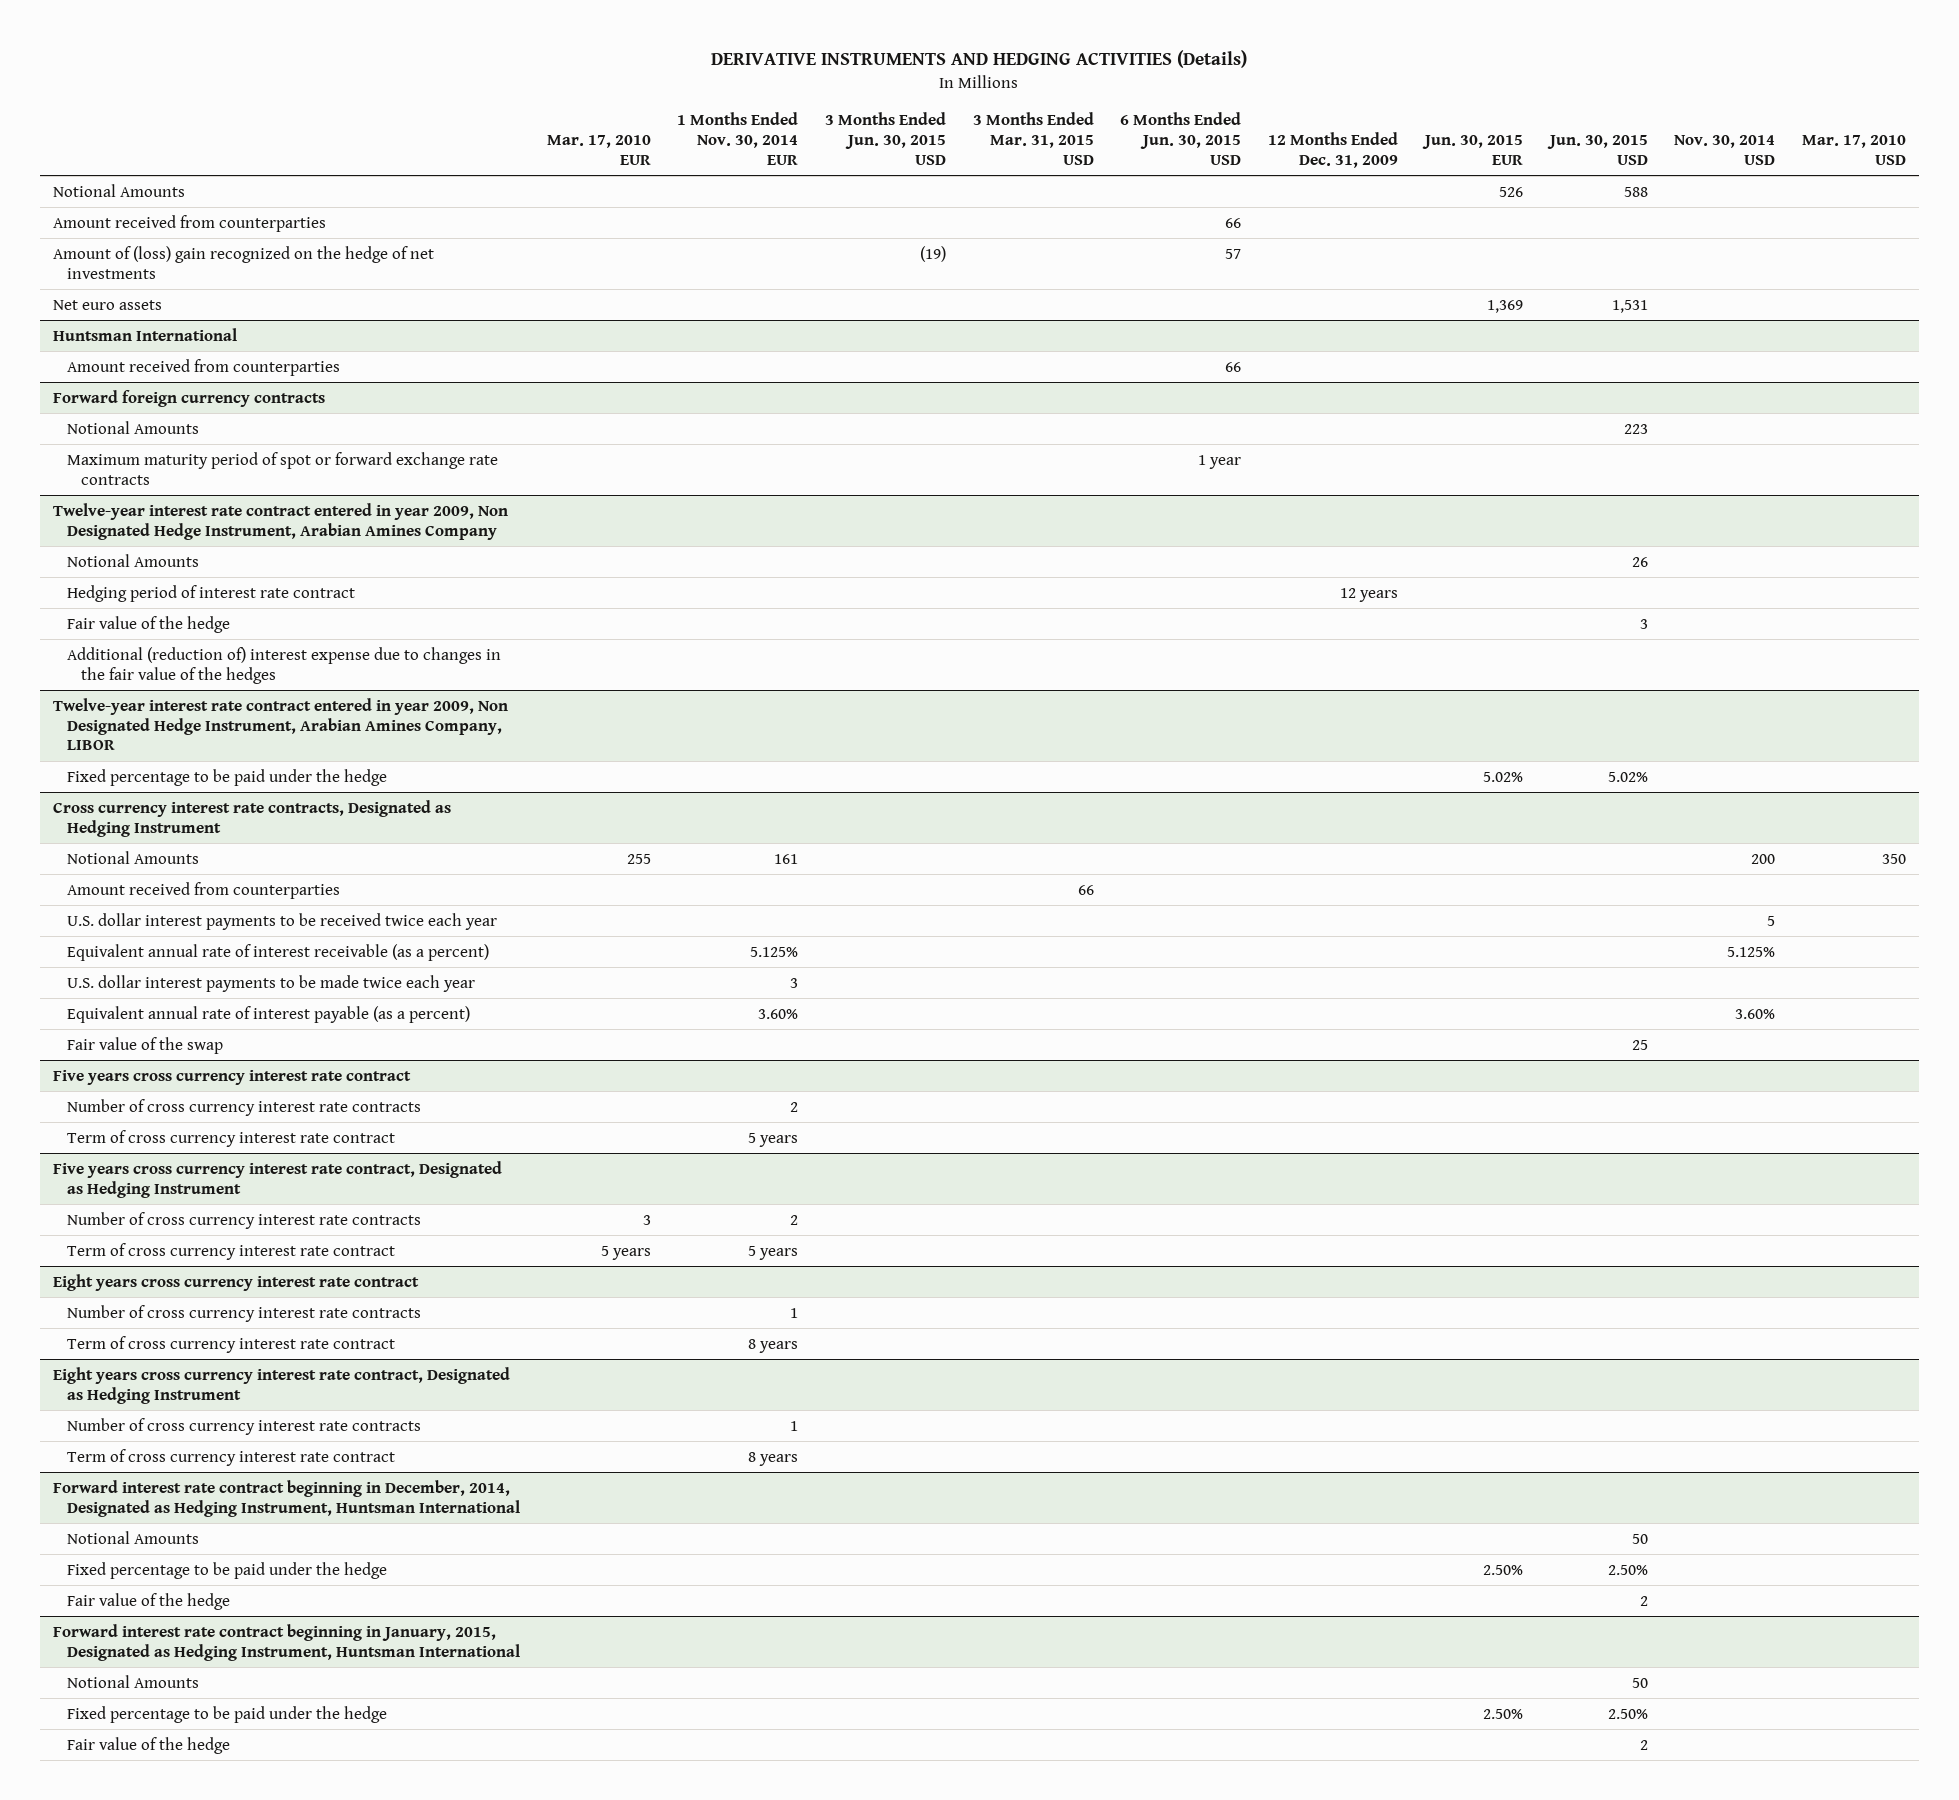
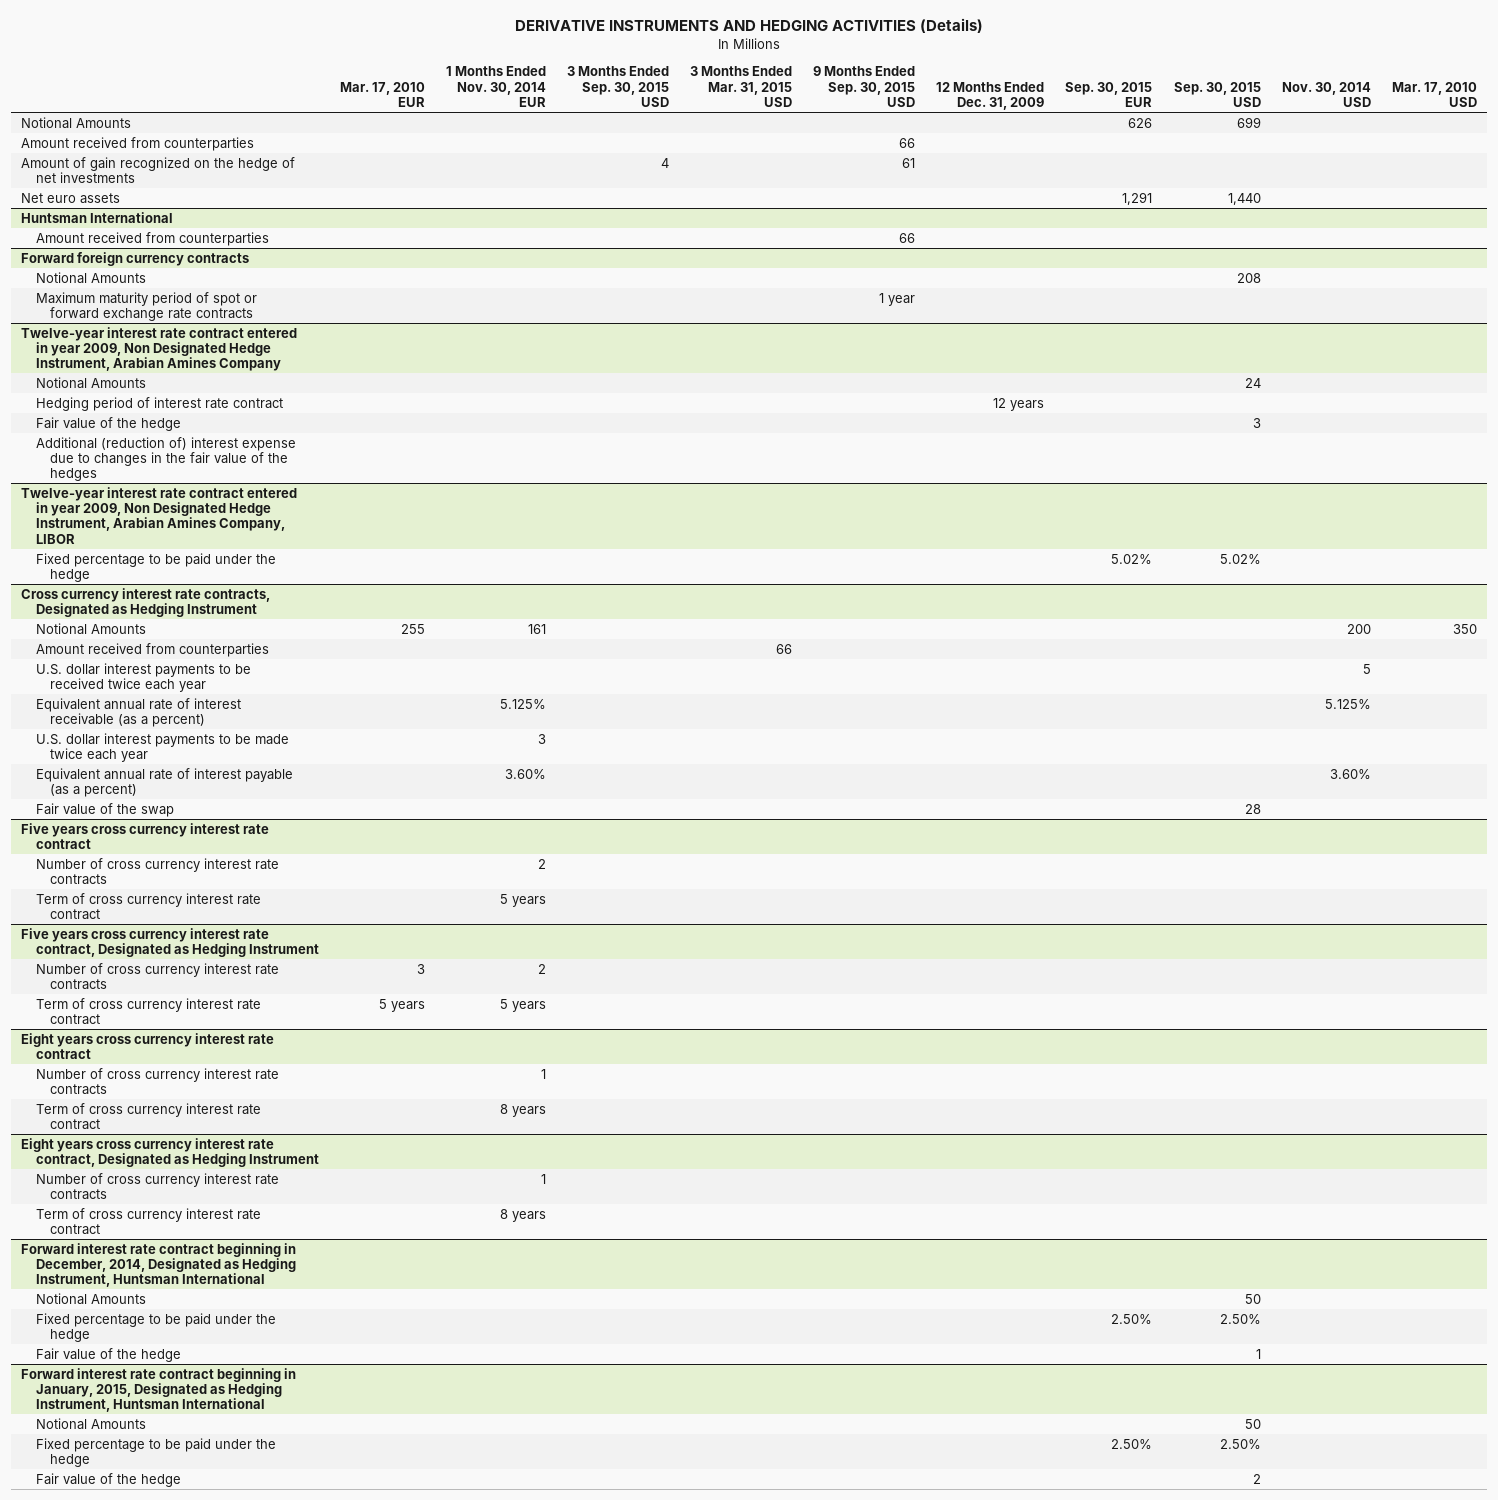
- | Mar. 17, 2010 EUR | 1 Months Ended Nov. 30, 2014 EUR | 3 Months Ended Jun. 30, 2015 USD | 3 Months Ended Mar. 31, 2015 USD | 6 Months Ended Jun. 30, 2015 USD | 12 Months Ended Dec. 31, 2009 | Jun. 30, 2015 EUR | Jun. 30, 2015 USD | Nov. 30, 2014 USD | Mar. 17, 2010 USD
+ | Mar. 17, 2010 EUR | 1 Months Ended Nov. 30, 2014 EUR | 3 Months Ended Sep. 30, 2015 USD | 3 Months Ended Mar. 31, 2015 USD | 9 Months Ended Sep. 30, 2015 USD | 12 Months Ended Dec. 31, 2009 | Sep. 30, 2015 EUR | Sep. 30, 2015 USD | Nov. 30, 2014 USD | Mar. 17, 2010 USD
- Amount of (loss) gain recognized on the hedge of net investments | | | (19) | | 57 | | | | |
+ Amount of gain recognized on the hedge of net investments | | | 4 | | 61 | | | | |

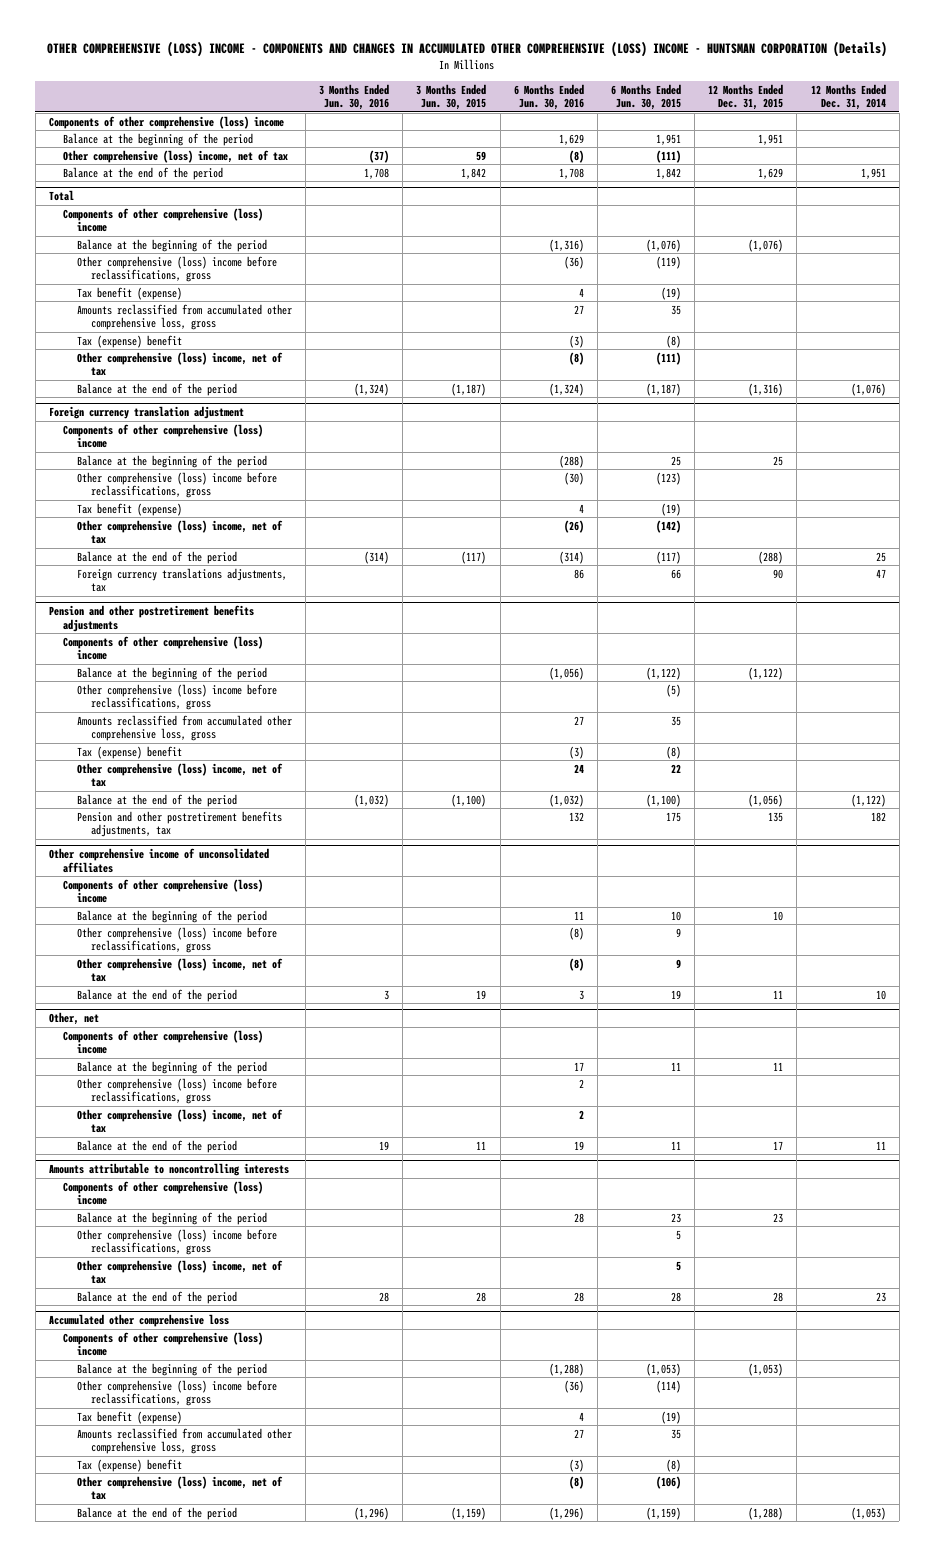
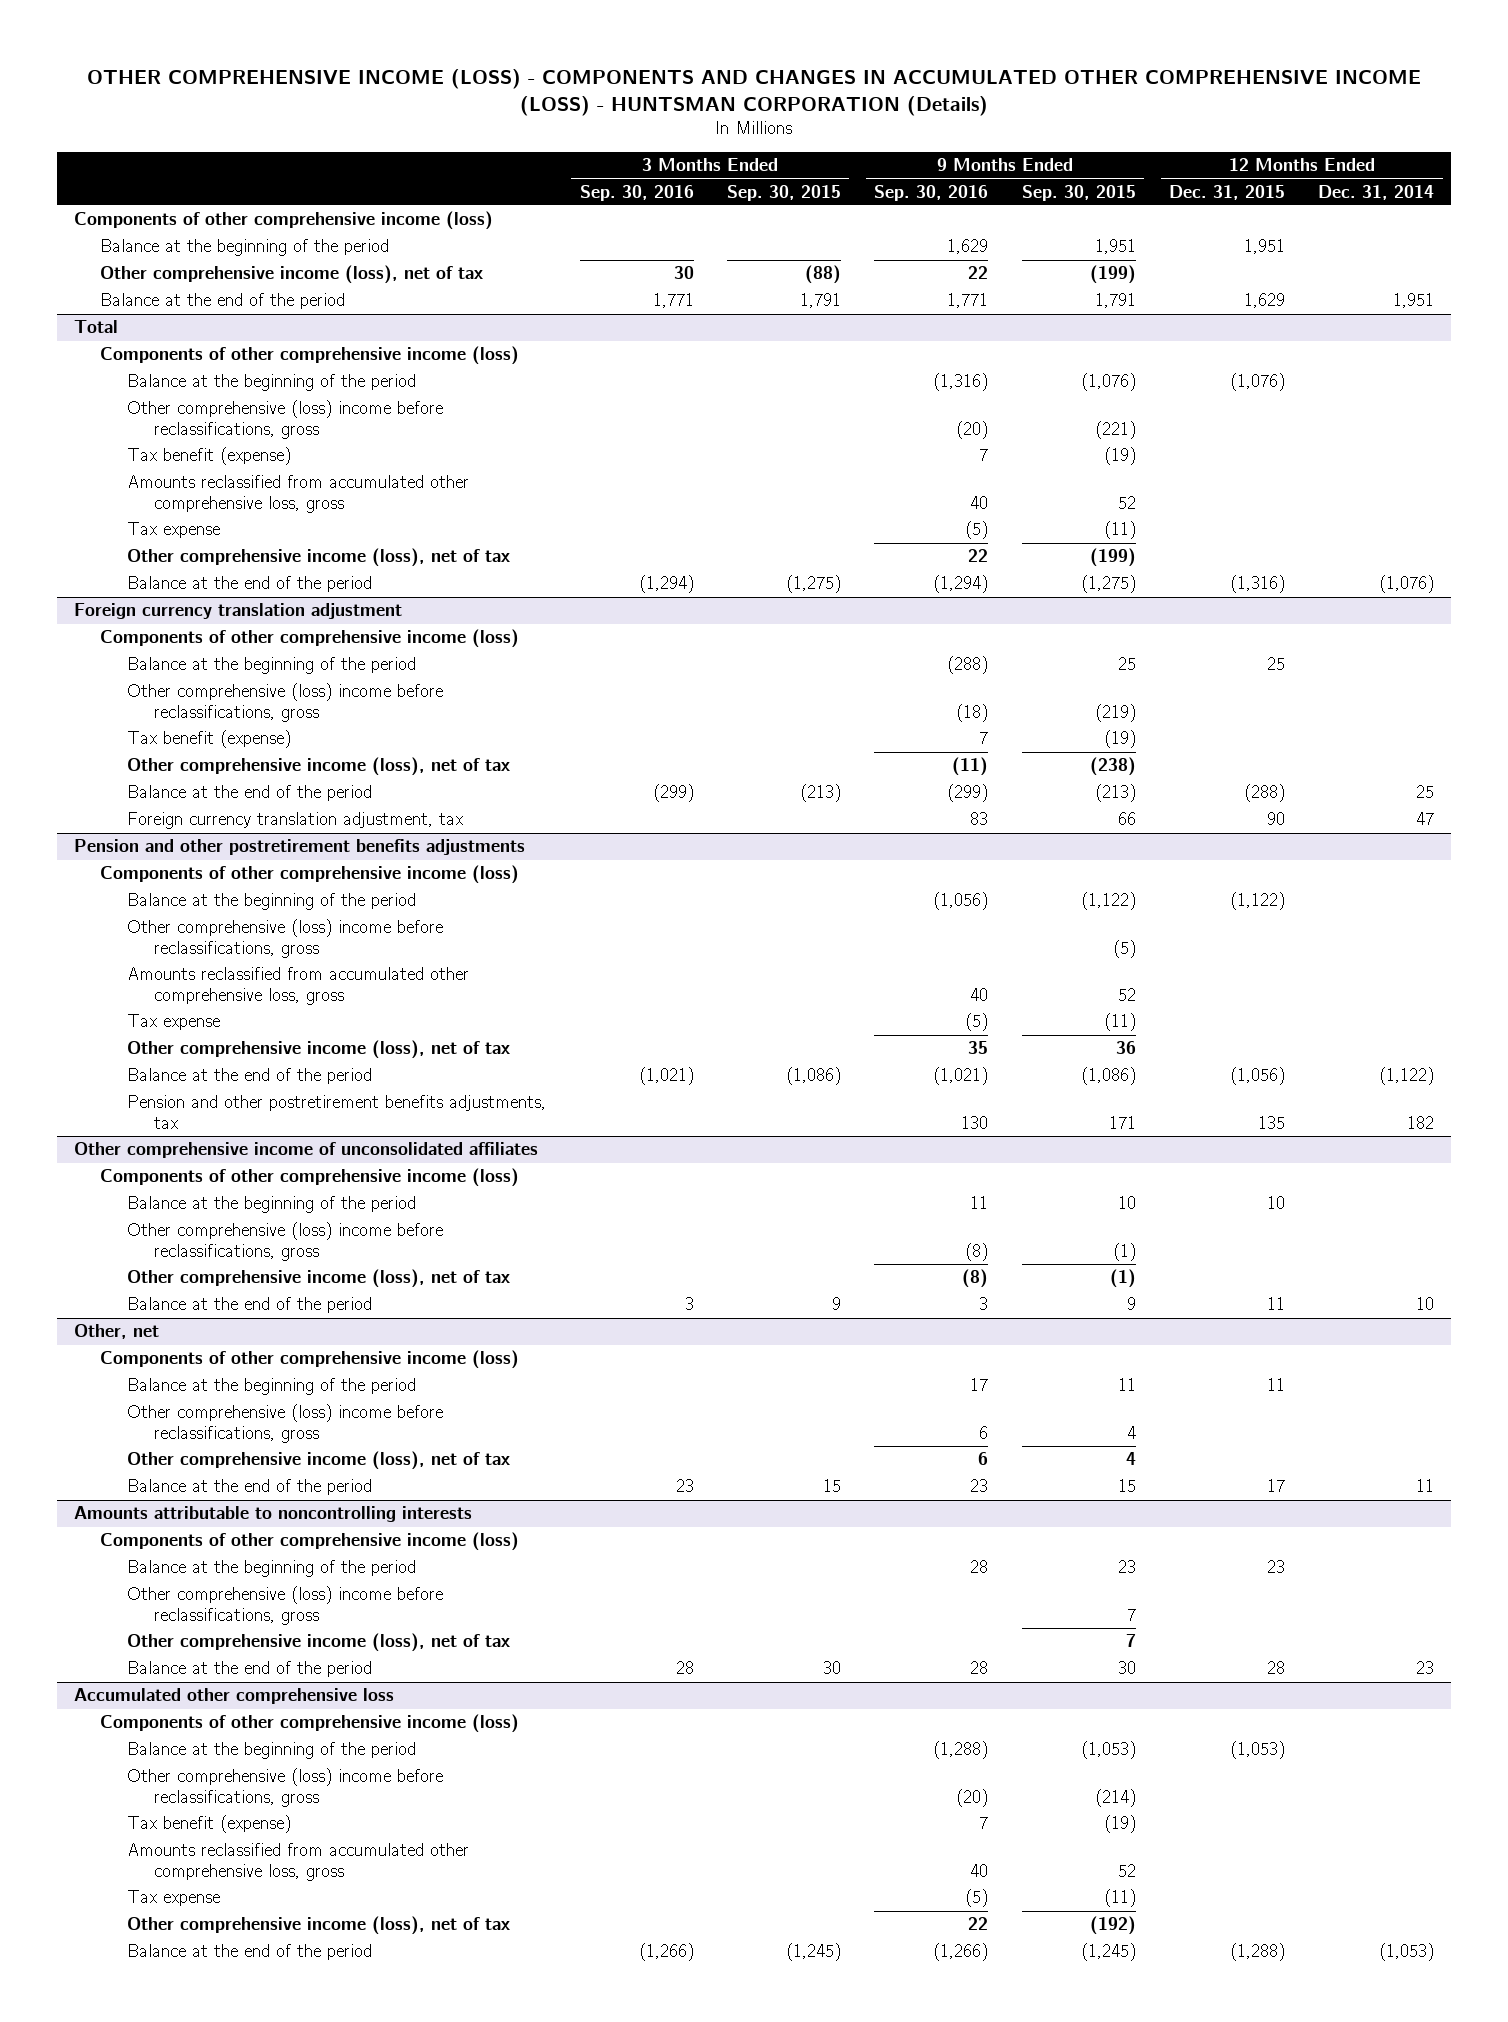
- OTHER COMPREHENSIVE (LOSS) INCOME - COMPONENTS AND CHANGES IN ACCUMULATED OTHER COMPREHENSIVE (LOSS) INCOME - HUNTSMAN CORPORATION (Details)
+ OTHER COMPREHENSIVE INCOME (LOSS) - COMPONENTS AND CHANGES IN ACCUMULATED OTHER COMPREHENSIVE INCOME (LOSS) - HUNTSMAN CORPORATION (Details)
- | 3 Months Ended Jun. 30, 2016 | 3 Months Ended Jun. 30, 2015 | 6 Months Ended Jun. 30, 2016 | 6 Months Ended Jun. 30, 2015 | 12 Months Ended Dec. 31, 2015 | 12 Months Ended Dec. 31, 2014
+ | 3 Months Ended Sep. 30, 2016 | 3 Months Ended Sep. 30, 2015 | 9 Months Ended Sep. 30, 2016 | 9 Months Ended Sep. 30, 2015 | 12 Months Ended Dec. 31, 2015 | 12 Months Ended Dec. 31, 2014
- Components of other comprehensive (loss) income
+ Components of other comprehensive income (loss)
- Other comprehensive (loss) income, net of tax | (37) | 59 | (8) | (111) | |
+ Other comprehensive income (loss), net of tax | 30 | (88) | 22 | (199) | |
@ Total
- Components of other comprehensive (loss) income
+ Components of other comprehensive income (loss)
- Tax (expense) benefit | | | (3) | (8) | |
- Other comprehensive (loss) income, net of tax | | | (8) | (111) | |
+ Tax expense | | | (5) | (11) | |
+ Other comprehensive income (loss), net of tax | | | 22 | (199) | |
@ Foreign currency translation adjustment
- Components of other comprehensive (loss) income
+ Components of other comprehensive income (loss)
- Other comprehensive (loss) income, net of tax | | | (26) | (142) | |
+ Other comprehensive income (loss), net of tax | | | (11) | (238) | |
- Foreign currency translations adjustments, tax | | | 86 | 66 | 90 | 47
+ Foreign currency translation adjustment, tax | | | 83 | 66 | 90 | 47
@ Pension and other postretirement benefits adjustments
- Components of other comprehensive (loss) income
+ Components of other comprehensive income (loss)
- Tax (expense) benefit | | | (3) | (8) | |
- Other comprehensive (loss) income, net of tax | | | 24 | 22 | |
+ Tax expense | | | (5) | (11) | |
+ Other comprehensive income (loss), net of tax | | | 35 | 36 | |
@ Other comprehensive income of unconsolidated affiliates
- Components of other comprehensive (loss) income
+ Components of other comprehensive income (loss)
- Other comprehensive (loss) income, net of tax | | | (8) | 9 | |
+ Other comprehensive income (loss), net of tax | | | (8) | (1) | |
@ Other, net
- Components of other comprehensive (loss) income
+ Components of other comprehensive income (loss)
- Other comprehensive (loss) income, net of tax | | | 2 | | |
+ Other comprehensive income (loss), net of tax | | | 6 | 4 | |
@ Amounts attributable to noncontrolling interests
- Components of other comprehensive (loss) income
+ Components of other comprehensive income (loss)
- Other comprehensive (loss) income, net of tax | | | | 5 | |
+ Other comprehensive income (loss), net of tax | | | | 7 | |
@ Accumulated other comprehensive loss
- Components of other comprehensive (loss) income
+ Components of other comprehensive income (loss)
- Tax (expense) benefit | | | (3) | (8) | |
- Other comprehensive (loss) income, net of tax | | | (8) | (106) | |
+ Tax expense | | | (5) | (11) | |
+ Other comprehensive income (loss), net of tax | | | 22 | (192) | |

